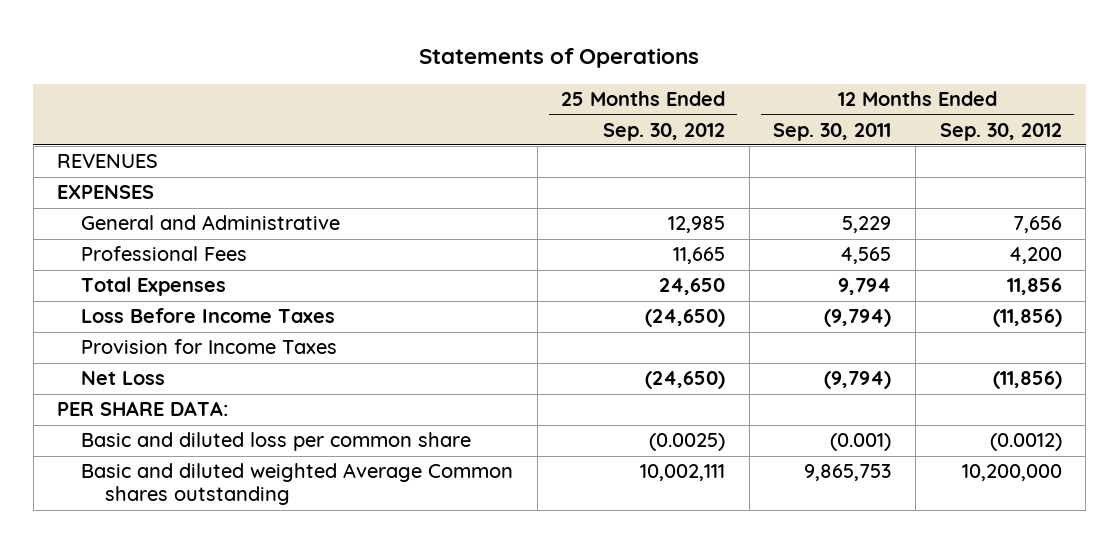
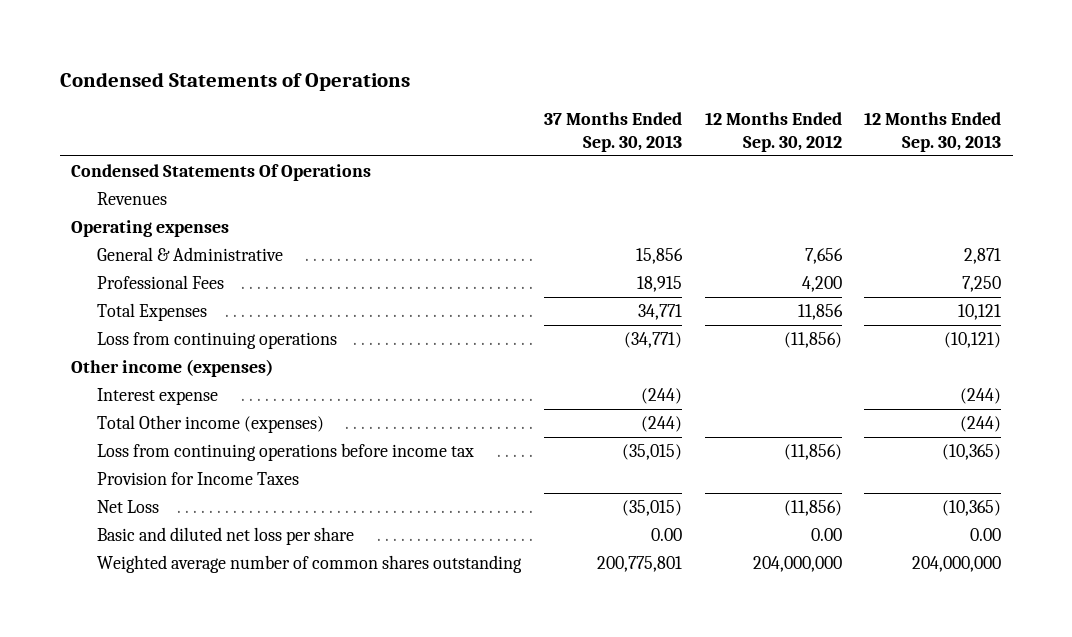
- Statements of Operations
+ Condensed Statements of Operations
- | 25 Months Ended Sep. 30, 2012 | 12 Months Ended Sep. 30, 2011 | 12 Months Ended Sep. 30, 2012
+ | 37 Months Ended Sep. 30, 2013 | 12 Months Ended Sep. 30, 2012 | 12 Months Ended Sep. 30, 2013
- REVENUES
- EXPENSES
- General and Administrative | 12,985 | 5,229 | 7,656
+ Condensed Statements Of Operations
+ Revenues
+ Operating expenses
+ General & Administrative | 15,856 | 7,656 | 2,871
- Loss Before Income Taxes | (24,650) | (9,794) | (11,856)
+ Loss from continuing operations | (34,771) | (11,856) | (10,121)
+ Other income (expenses)
+ Interest expense | (244) | | (244)
+ Total Other income (expenses) | (244) | | (244)
+ Loss from continuing operations before income tax | (35,015) | (11,856) | (10,365)
- PER SHARE DATA:
- Basic and diluted loss per common share | (0.0025) | (0.001) | (0.0012)
- Basic and diluted weighted Average Common shares outstanding | 10,002,111 | 9,865,753 | 10,200,000
+ Basic and diluted net loss per share | 0.00 | 0.00 | 0.00
+ Weighted average number of common shares outstanding | 200,775,801 | 204,000,000 | 204,000,000

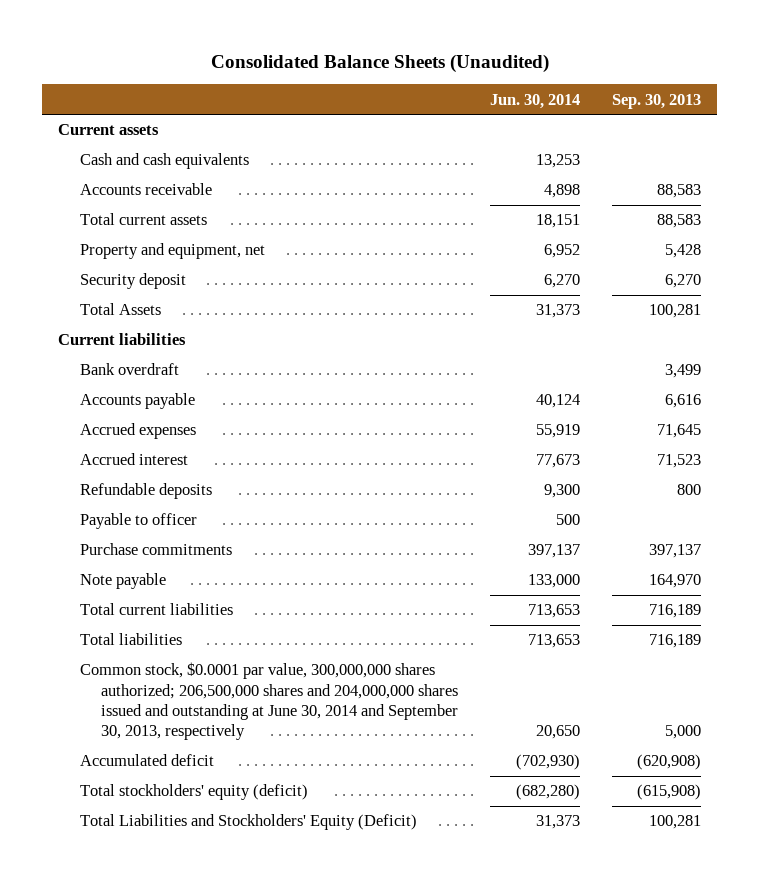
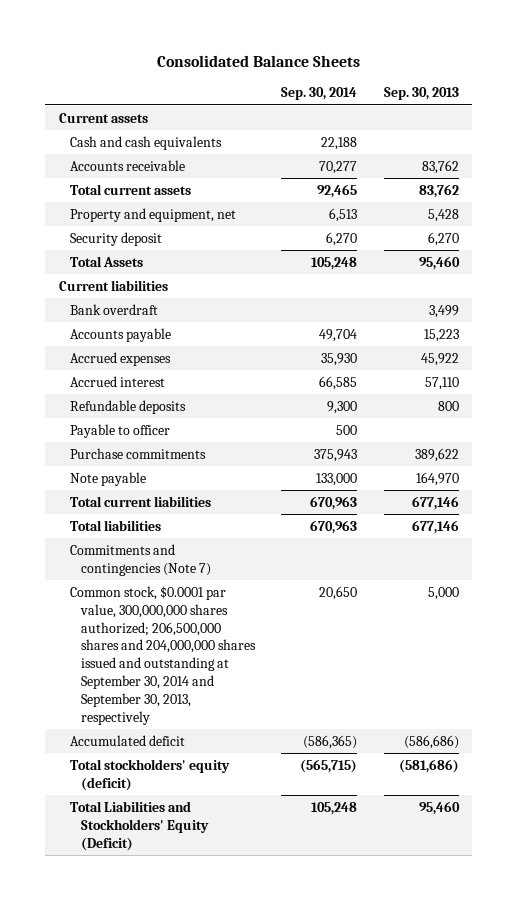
- Consolidated Balance Sheets (Unaudited)
+ Consolidated Balance Sheets
- | Jun. 30, 2014 | Sep. 30, 2013
+ | Sep. 30, 2014 | Sep. 30, 2013
- Accounts receivable | 4,898 | 88,583
- Total current assets | 18,151 | 88,583
+ Accounts receivable | 70,277 | 83,762
+ Total current assets | 92,465 | 83,762
- Total Assets | 31,373 | 100,281
+ Total Assets | 105,248 | 95,460
- Accounts payable | 40,124 | 6,616
- Accrued expenses | 55,919 | 71,645
- Accrued interest | 77,673 | 71,523
+ Accounts payable | 49,704 | 15,223
+ Accrued expenses | 35,930 | 45,922
+ Accrued interest | 66,585 | 57,110
- Purchase commitments | 397,137 | 397,137
+ Purchase commitments | 375,943 | 389,622
- Total current liabilities | 713,653 | 716,189
- Total liabilities | 713,653 | 716,189
- Common stock, $0.0001 par value, 300,000,000 shares authorized; 206,500,000 shares and 204,000,000 shares issued and outstanding at June 30, 2014 and September 30, 2013, respectively | 20,650 | 5,000
- Accumulated deficit | (702,930) | (620,908)
- Total stockholders' equity (deficit) | (682,280) | (615,908)
- Total Liabilities and Stockholders' Equity (Deficit) | 31,373 | 100,281
+ Total current liabilities | 670,963 | 677,146
+ Total liabilities | 670,963 | 677,146
+ Commitments and contingencies (Note 7)
+ Common stock, $0.0001 par value, 300,000,000 shares authorized; 206,500,000 shares and 204,000,000 shares issued and outstanding at September 30, 2014 and September 30, 2013, respectively | 20,650 | 5,000
+ Accumulated deficit | (586,365) | (586,686)
+ Total stockholders' equity (deficit) | (565,715) | (581,686)
+ Total Liabilities and Stockholders' Equity (Deficit) | 105,248 | 95,460

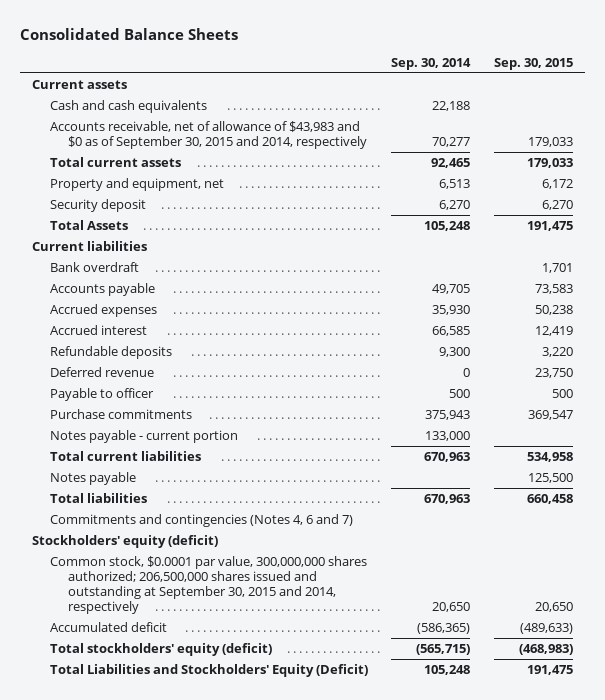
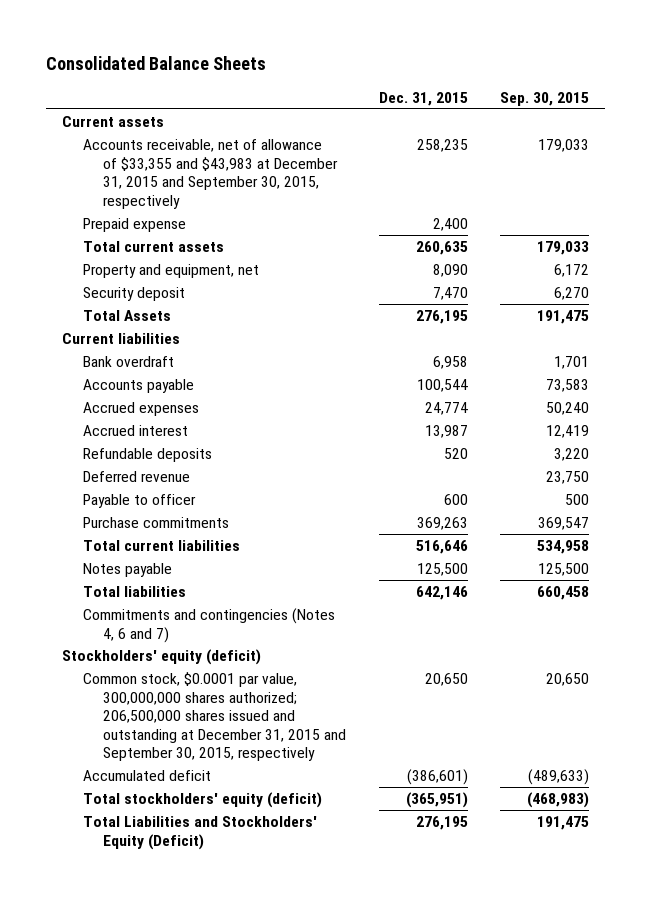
- | Sep. 30, 2014 | Sep. 30, 2015
+ | Dec. 31, 2015 | Sep. 30, 2015
- Cash and cash equivalents | 22,188 |
- Accounts receivable, net of allowance of $43,983 and $0 as of September 30, 2015 and 2014, respectively | 70,277 | 179,033
+ Accounts receivable, net of allowance of $33,355 and $43,983 at December 31, 2015 and September 30, 2015, respectively | 258,235 | 179,033
+ Prepaid expense | 2,400 |
- Accrued expenses | 35,930 | 50,238
+ Accrued expenses | 24,774 | 50,240
- Notes payable - current portion | 133,000 |
- Common stock, $0.0001 par value, 300,000,000 shares authorized; 206,500,000 shares issued and outstanding at September 30, 2015 and 2014, respectively | 20,650 | 20,650
+ Common stock, $0.0001 par value, 300,000,000 shares authorized; 206,500,000 shares issued and outstanding at December 31, 2015 and September 30, 2015, respectively | 20,650 | 20,650

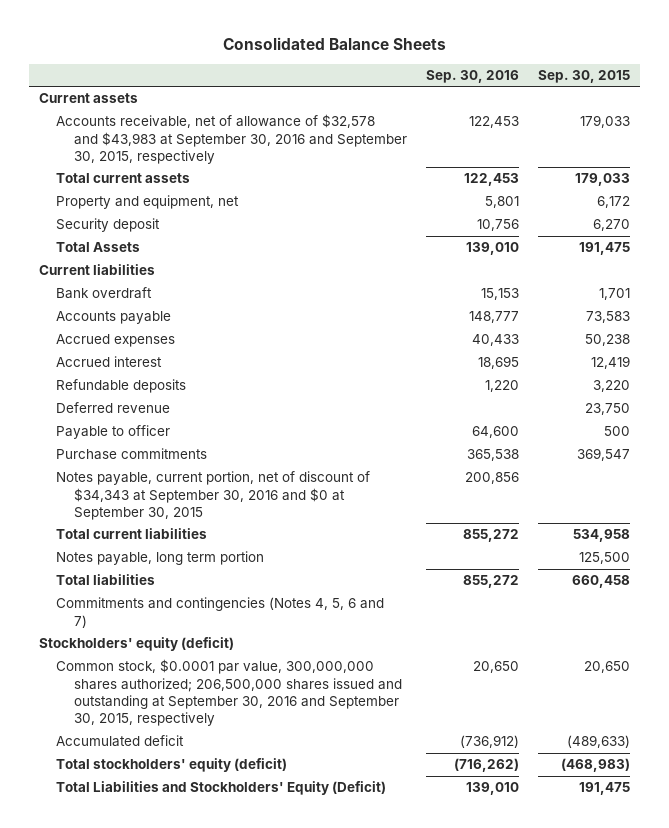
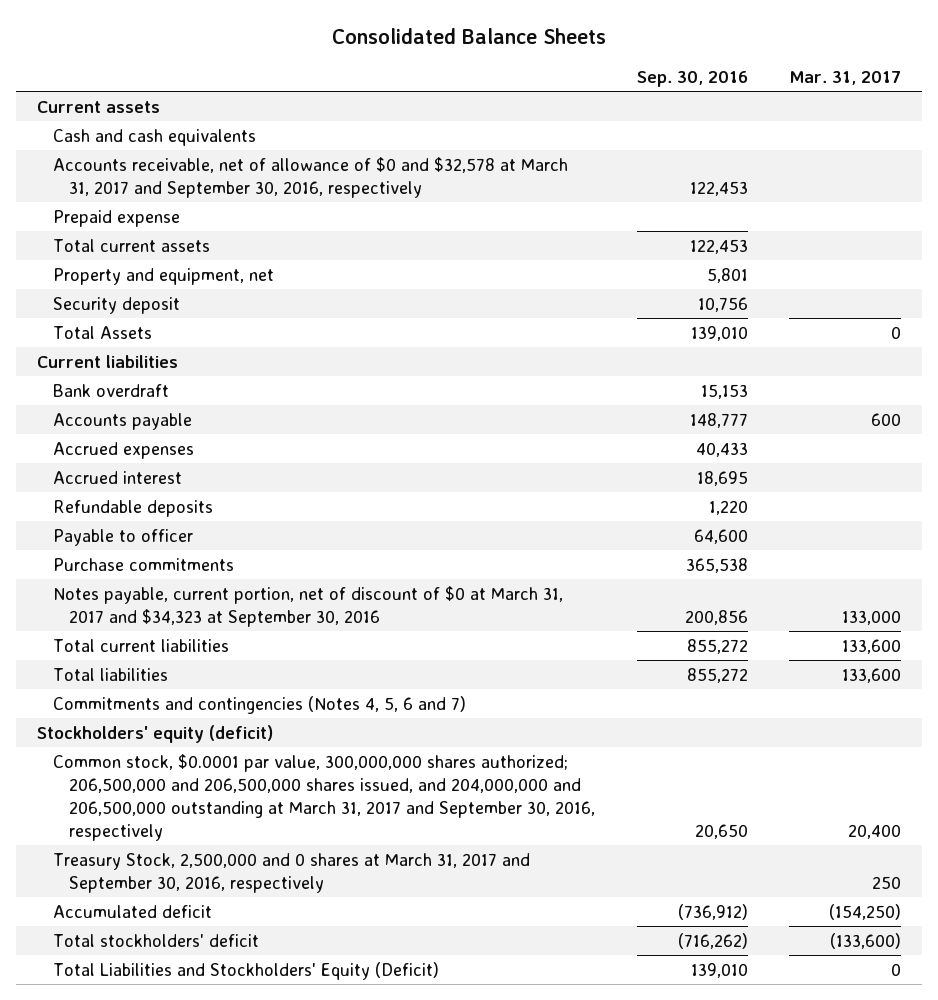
- | Sep. 30, 2016 | Sep. 30, 2015
+ | Sep. 30, 2016 | Mar. 31, 2017
- Accounts receivable, net of allowance of $32,578 and $43,983 at September 30, 2016 and September 30, 2015, respectively | 122,453 | 179,033
+ Cash and cash equivalents
+ Accounts receivable, net of allowance of $0 and $32,578 at March 31, 2017 and September 30, 2016, respectively | 122,453 |
+ Prepaid expense
- Deferred revenue | | 23,750
- Notes payable, current portion, net of discount of $34,343 at September 30, 2016 and $0 at September 30, 2015 | 200,856 |
+ Notes payable, current portion, net of discount of $0 at March 31, 2017 and $34,323 at September 30, 2016 | 200,856 | 133,000
- Notes payable, long term portion | | 125,500
- Common stock, $0.0001 par value, 300,000,000 shares authorized; 206,500,000 shares issued and outstanding at September 30, 2016 and September 30, 2015, respectively | 20,650 | 20,650
+ Common stock, $0.0001 par value, 300,000,000 shares authorized; 206,500,000 and 206,500,000 shares issued, and 204,000,000 and 206,500,000 outstanding at March 31, 2017 and September 30, 2016, respectively | 20,650 | 20,400
+ Treasury Stock, 2,500,000 and 0 shares at March 31, 2017 and September 30, 2016, respectively | | 250
- Total stockholders' equity (deficit) | (716,262) | (468,983)
+ Total stockholders' deficit | (716,262) | (133,600)

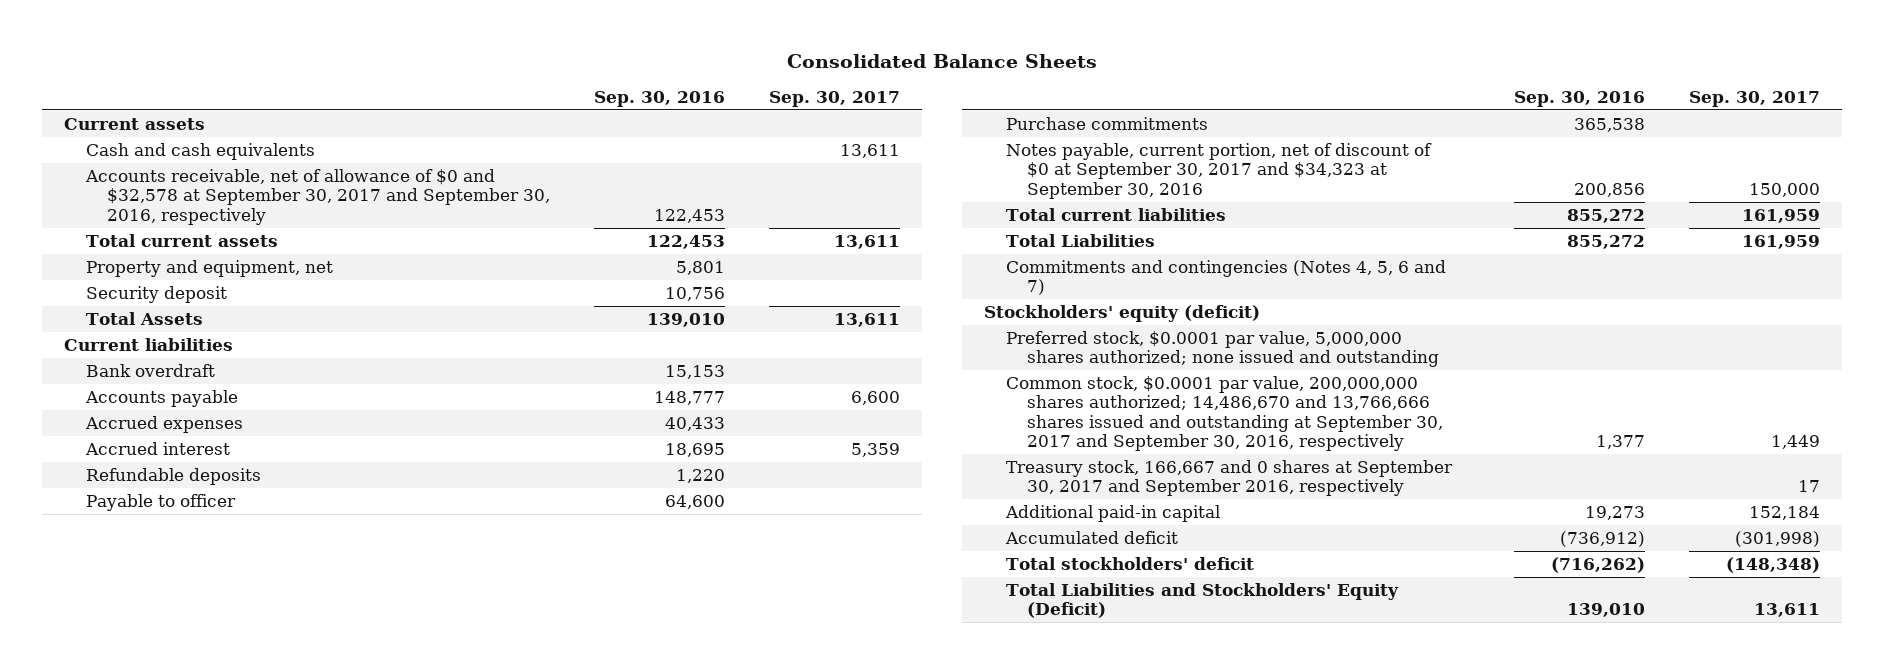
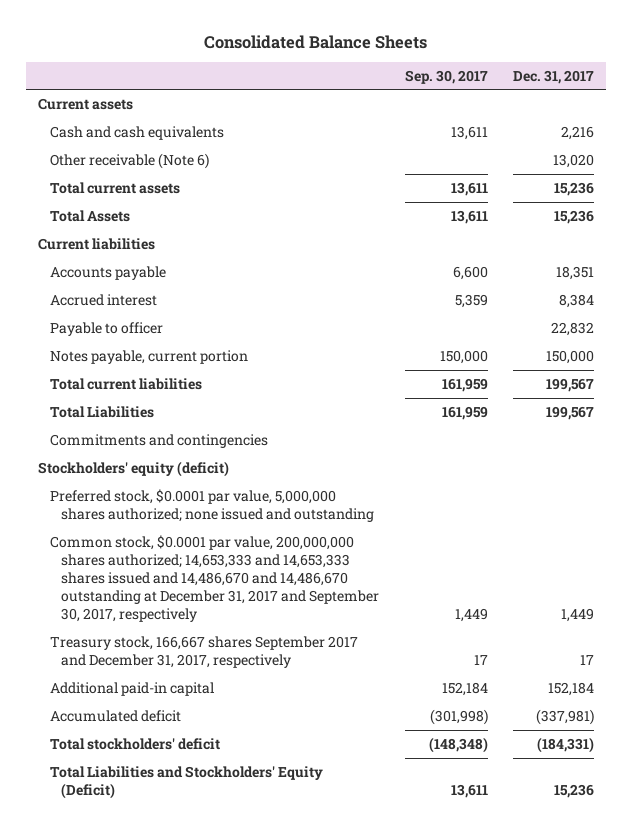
- | Sep. 30, 2016 | Sep. 30, 2017
+ | Sep. 30, 2017 | Dec. 31, 2017
- Accounts receivable, net of allowance of $0 and $32,578 at September 30, 2017 and September 30, 2016, respectively | 122,453 |
+ Other receivable (Note 6) | | 13,020
- Property and equipment, net | 5,801 |
- Security deposit | 10,756 |
- Bank overdraft | 15,153 |
- Accrued expenses | 40,433 |
- Refundable deposits | 1,220 |
- Purchase commitments | 365,538 |
- Notes payable, current portion, net of discount of $0 at September 30, 2017 and $34,323 at September 30, 2016 | 200,856 | 150,000
+ Notes payable, current portion | 150,000 | 150,000
- Commitments and contingencies (Notes 4, 5, 6 and 7)
+ Commitments and contingencies
- Common stock, $0.0001 par value, 200,000,000 shares authorized; 14,486,670 and 13,766,666 shares issued and outstanding at September 30, 2017 and September 30, 2016, respectively | 1,377 | 1,449
- Treasury stock, 166,667 and 0 shares at September 30, 2017 and September 2016, respectively | | 17
+ Common stock, $0.0001 par value, 200,000,000 shares authorized; 14,653,333 and 14,653,333 shares issued and 14,486,670 and 14,486,670 outstanding at December 31, 2017 and September 30, 2017, respectively | 1,449 | 1,449
+ Treasury stock, 166,667 shares September 2017 and December 31, 2017, respectively | 17 | 17

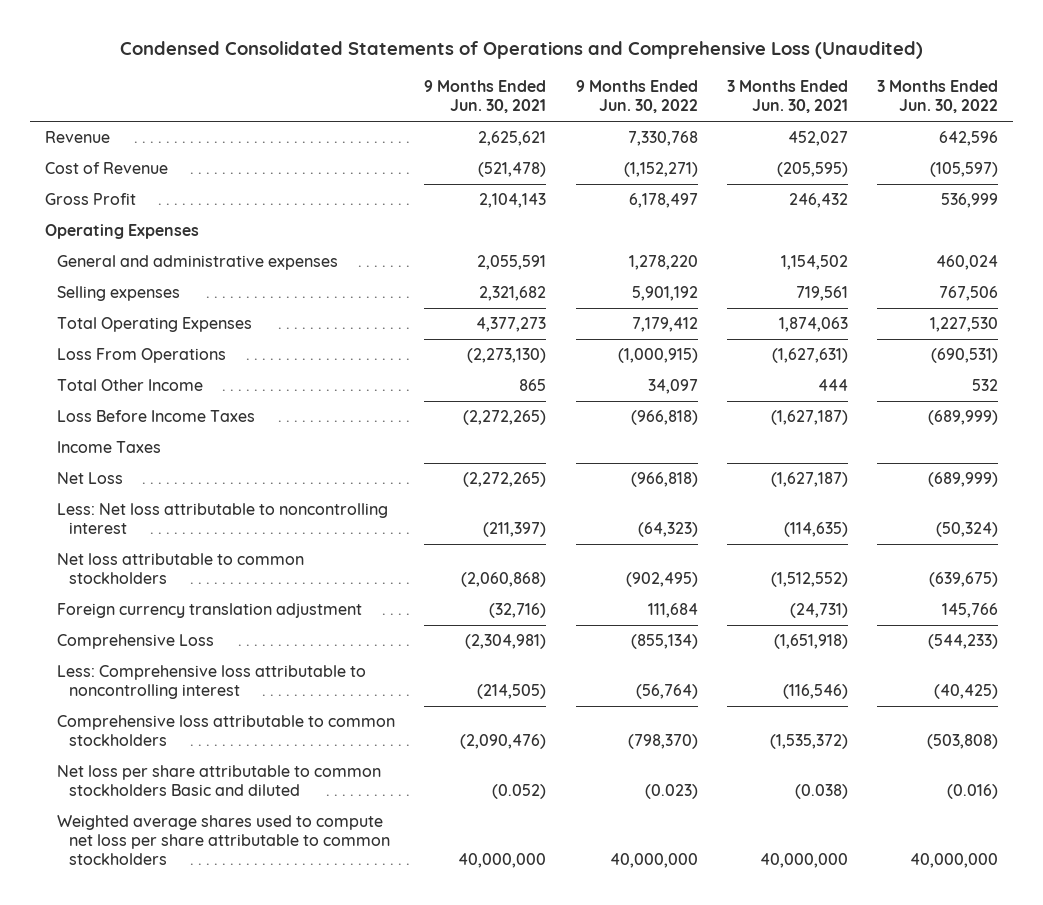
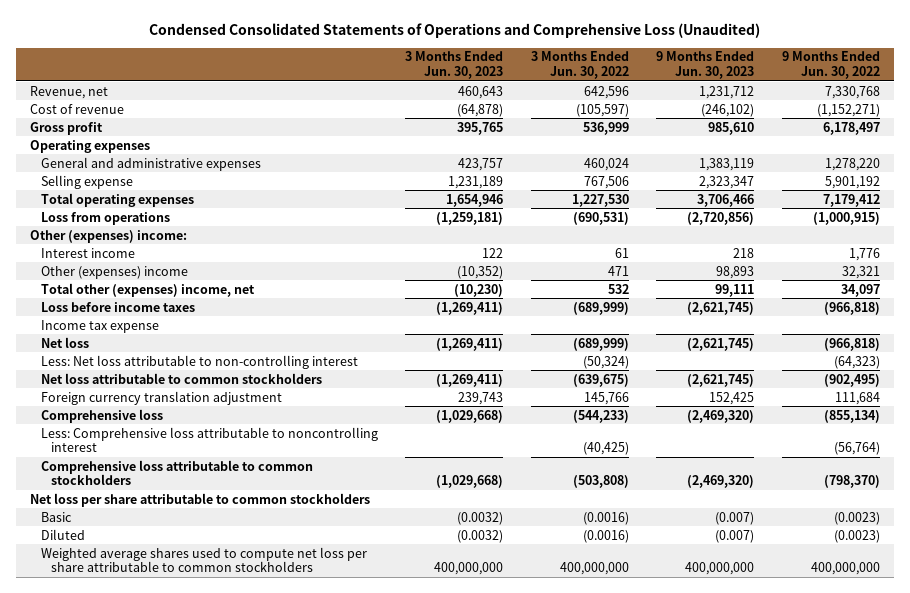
- | 9 Months Ended Jun. 30, 2021 | 9 Months Ended Jun. 30, 2022 | 3 Months Ended Jun. 30, 2021 | 3 Months Ended Jun. 30, 2022
+ | 3 Months Ended Jun. 30, 2023 | 3 Months Ended Jun. 30, 2022 | 9 Months Ended Jun. 30, 2023 | 9 Months Ended Jun. 30, 2022
- Revenue | 2,625,621 | 7,330,768 | 452,027 | 642,596
- Cost of Revenue | (521,478) | (1,152,271) | (205,595) | (105,597)
- Gross Profit | 2,104,143 | 6,178,497 | 246,432 | 536,999
- Operating Expenses
+ Revenue, net | 460,643 | 642,596 | 1,231,712 | 7,330,768
+ Cost of revenue | (64,878) | (105,597) | (246,102) | (1,152,271)
+ Gross profit | 395,765 | 536,999 | 985,610 | 6,178,497
+ Operating expenses
- Selling expenses | 2,321,682 | 5,901,192 | 719,561 | 767,506
- Total Operating Expenses | 4,377,273 | 7,179,412 | 1,874,063 | 1,227,530
- Loss From Operations | (2,273,130) | (1,000,915) | (1,627,631) | (690,531)
- Total Other Income | 865 | 34,097 | 444 | 532
- Loss Before Income Taxes | (2,272,265) | (966,818) | (1,627,187) | (689,999)
- Income Taxes
- Net Loss | (2,272,265) | (966,818) | (1,627,187) | (689,999)
- Less: Net loss attributable to noncontrolling interest | (211,397) | (64,323) | (114,635) | (50,324)
+ Selling expense | 1,231,189 | 767,506 | 2,323,347 | 5,901,192
+ Total operating expenses | 1,654,946 | 1,227,530 | 3,706,466 | 7,179,412
+ Loss from operations | (1,259,181) | (690,531) | (2,720,856) | (1,000,915)
+ Other (expenses) income:
+ Interest income | 122 | 61 | 218 | 1,776
+ Other (expenses) income | (10,352) | 471 | 98,893 | 32,321
+ Total other (expenses) income, net | (10,230) | 532 | 99,111 | 34,097
+ Loss before income taxes | (1,269,411) | (689,999) | (2,621,745) | (966,818)
+ Income tax expense
+ Net loss | (1,269,411) | (689,999) | (2,621,745) | (966,818)
+ Less: Net loss attributable to non-controlling interest | | (50,324) | | (64,323)
- Comprehensive Loss | (2,304,981) | (855,134) | (1,651,918) | (544,233)
+ Comprehensive loss | (1,029,668) | (544,233) | (2,469,320) | (855,134)
- Net loss per share attributable to common stockholders Basic and diluted | (0.052) | (0.023) | (0.038) | (0.016)
- Weighted average shares used to compute net loss per share attributable to common stockholders | 40,000,000 | 40,000,000 | 40,000,000 | 40,000,000
+ Net loss per share attributable to common stockholders
+ Basic | (0.0032) | (0.0016) | (0.007) | (0.0023)
+ Diluted | (0.0032) | (0.0016) | (0.007) | (0.0023)
+ Weighted average shares used to compute net loss per share attributable to common stockholders | 400,000,000 | 400,000,000 | 400,000,000 | 400,000,000

